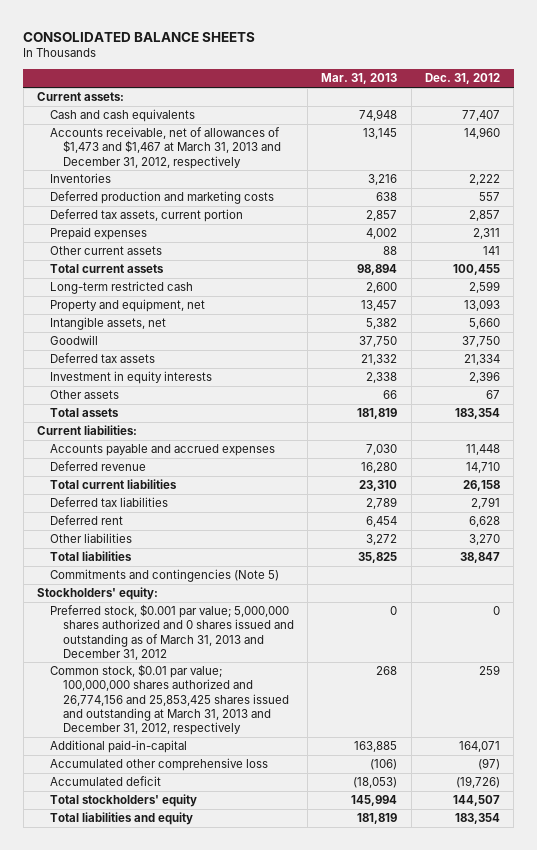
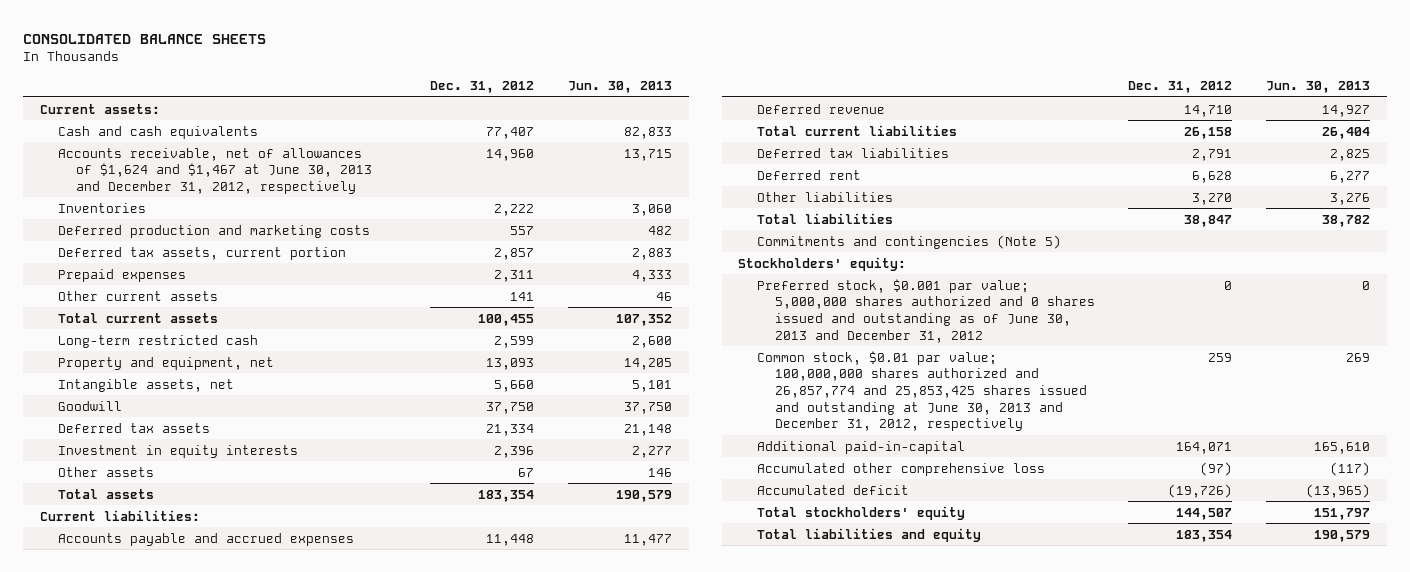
- | Mar. 31, 2013 | Dec. 31, 2012
+ | Dec. 31, 2012 | Jun. 30, 2013
- Accounts receivable, net of allowances of $1,473 and $1,467 at March 31, 2013 and December 31, 2012, respectively | 13,145 | 14,960
+ Accounts receivable, net of allowances of $1,624 and $1,467 at June 30, 2013 and December 31, 2012, respectively | 14,960 | 13,715
- Preferred stock, $0.001 par value; 5,000,000 shares authorized and 0 shares issued and outstanding as of March 31, 2013 and December 31, 2012 | 0 | 0
- Common stock, $0.01 par value; 100,000,000 shares authorized and 26,774,156 and 25,853,425 shares issued and outstanding at March 31, 2013 and December 31, 2012, respectively | 268 | 259
+ Preferred stock, $0.001 par value; 5,000,000 shares authorized and 0 shares issued and outstanding as of June 30, 2013 and December 31, 2012 | 0 | 0
+ Common stock, $0.01 par value; 100,000,000 shares authorized and 26,857,774 and 25,853,425 shares issued and outstanding at June 30, 2013 and December 31, 2012, respectively | 259 | 269

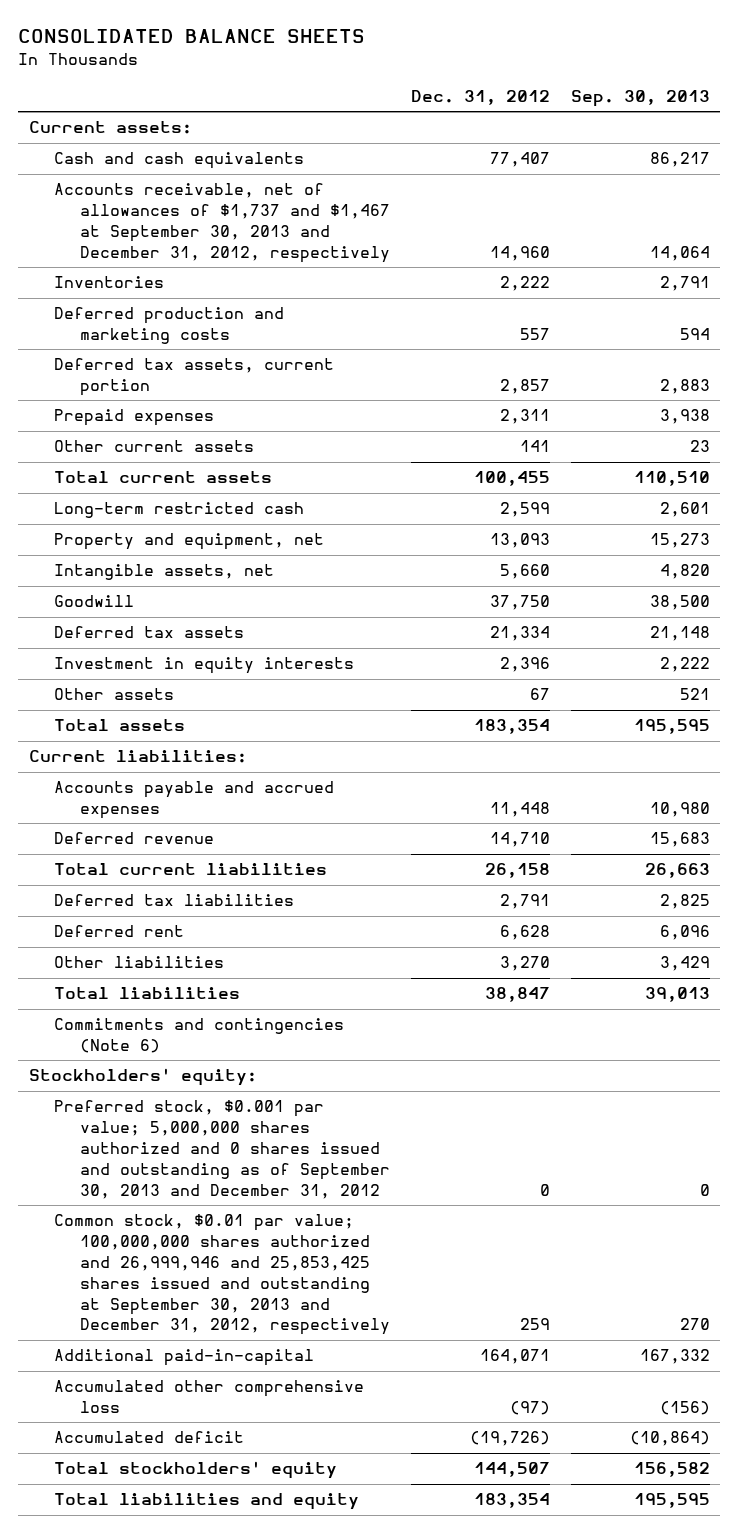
- | Dec. 31, 2012 | Jun. 30, 2013
+ | Dec. 31, 2012 | Sep. 30, 2013
- Accounts receivable, net of allowances of $1,624 and $1,467 at June 30, 2013 and December 31, 2012, respectively | 14,960 | 13,715
+ Accounts receivable, net of allowances of $1,737 and $1,467 at September 30, 2013 and December 31, 2012, respectively | 14,960 | 14,064
- Commitments and contingencies (Note 5)
+ Commitments and contingencies (Note 6)
- Preferred stock, $0.001 par value; 5,000,000 shares authorized and 0 shares issued and outstanding as of June 30, 2013 and December 31, 2012 | 0 | 0
- Common stock, $0.01 par value; 100,000,000 shares authorized and 26,857,774 and 25,853,425 shares issued and outstanding at June 30, 2013 and December 31, 2012, respectively | 259 | 269
+ Preferred stock, $0.001 par value; 5,000,000 shares authorized and 0 shares issued and outstanding as of September 30, 2013 and December 31, 2012 | 0 | 0
+ Common stock, $0.01 par value; 100,000,000 shares authorized and 26,999,946 and 25,853,425 shares issued and outstanding at September 30, 2013 and December 31, 2012, respectively | 259 | 270

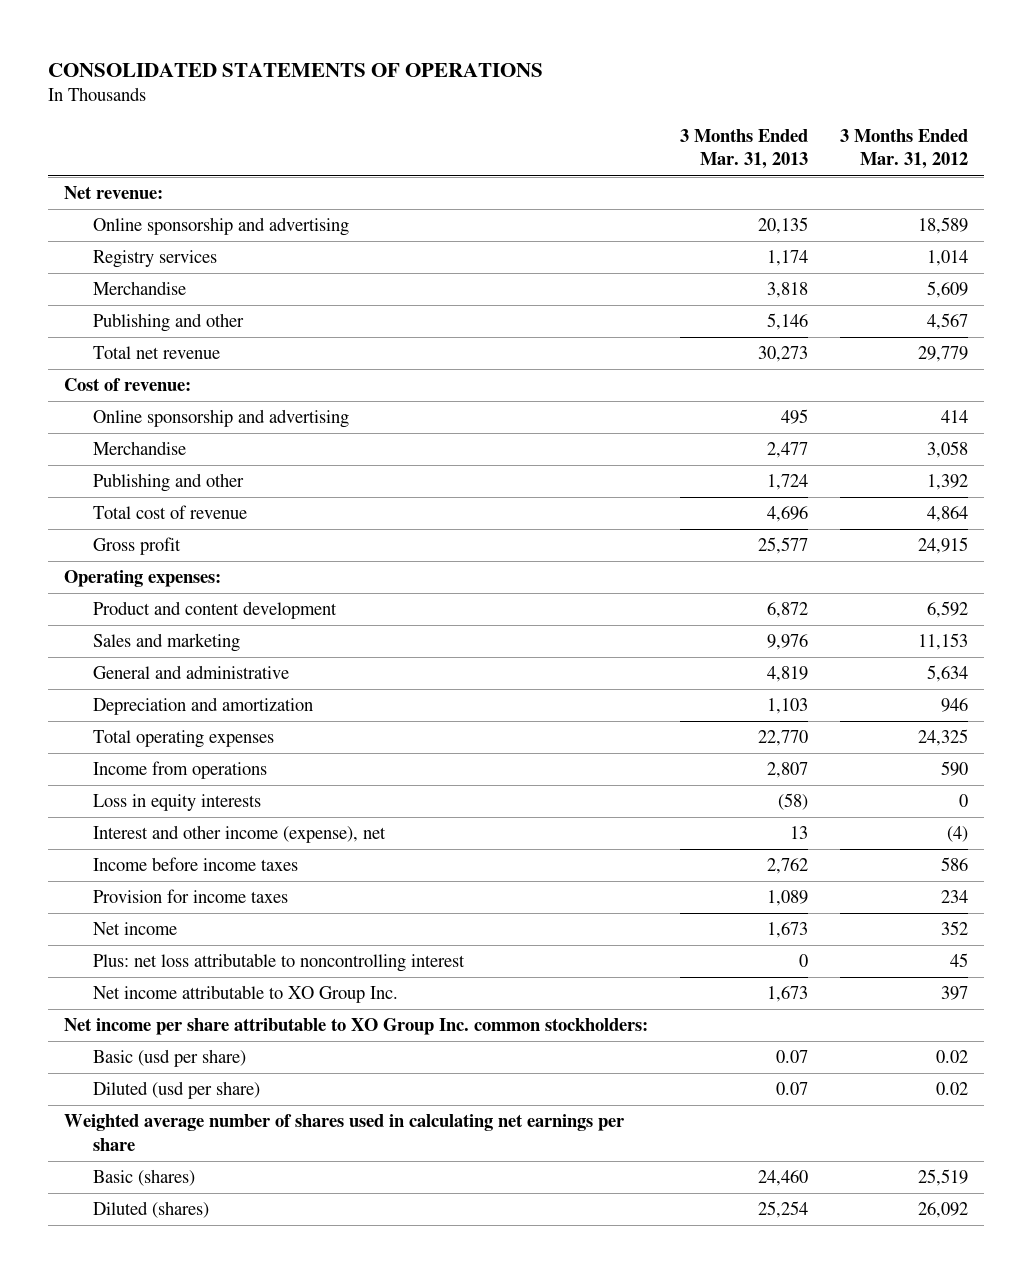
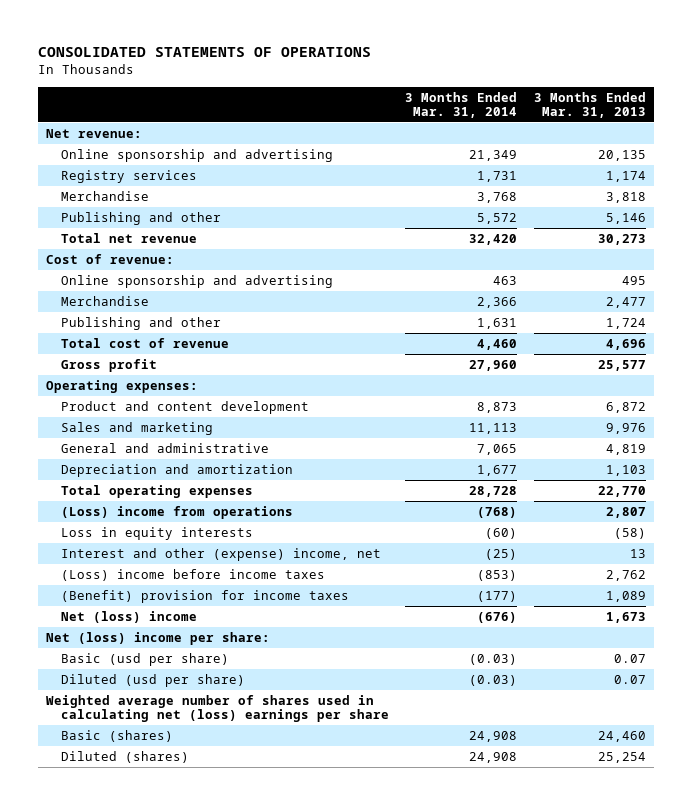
- | 3 Months Ended Mar. 31, 2013 | 3 Months Ended Mar. 31, 2012
+ | 3 Months Ended Mar. 31, 2014 | 3 Months Ended Mar. 31, 2013
- Income from operations | 2,807 | 590
+ (Loss) income from operations | (768) | 2,807
- Interest and other income (expense), net | 13 | (4)
- Income before income taxes | 2,762 | 586
- Provision for income taxes | 1,089 | 234
- Net income | 1,673 | 352
- Plus: net loss attributable to noncontrolling interest | 0 | 45
- Net income attributable to XO Group Inc. | 1,673 | 397
- Net income per share attributable to XO Group Inc. common stockholders:
+ Interest and other (expense) income, net | (25) | 13
+ (Loss) income before income taxes | (853) | 2,762
+ (Benefit) provision for income taxes | (177) | 1,089
+ Net (loss) income | (676) | 1,673
+ Net (loss) income per share:
- Weighted average number of shares used in calculating net earnings per share
+ Weighted average number of shares used in calculating net (loss) earnings per share

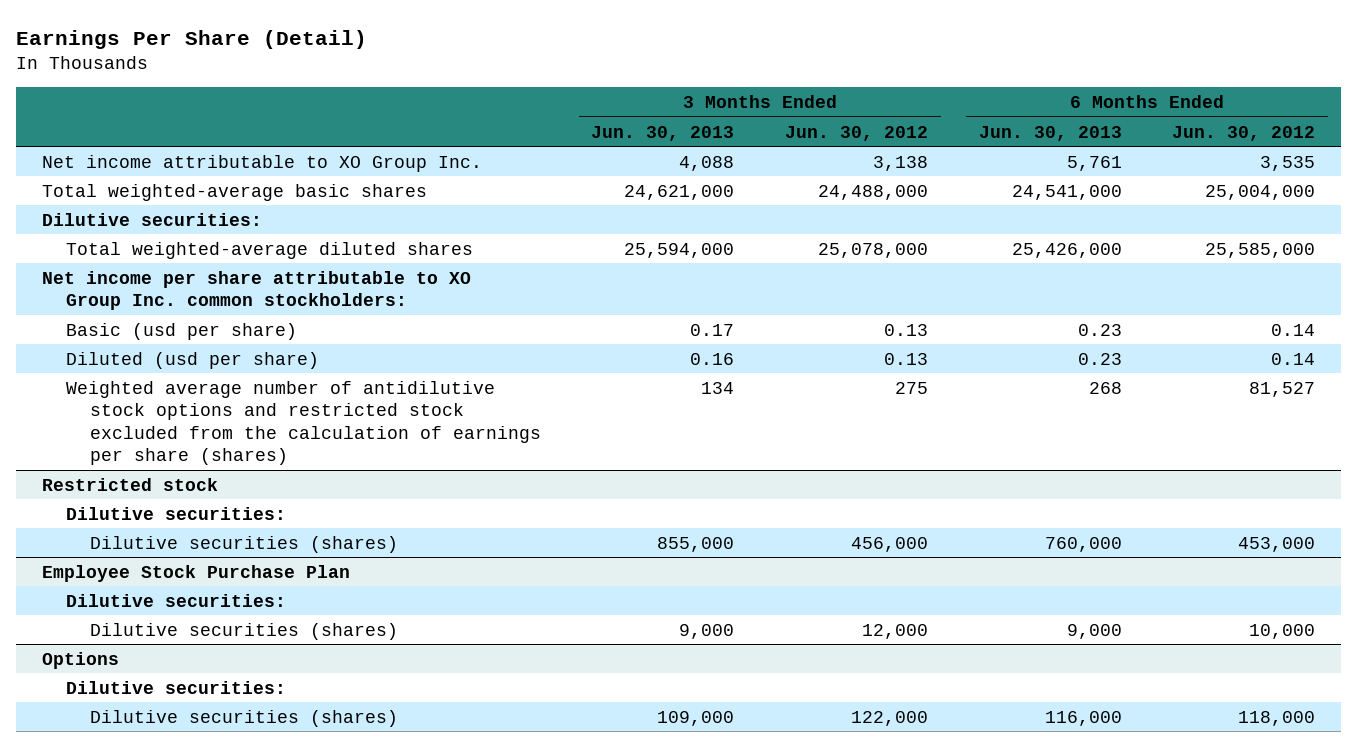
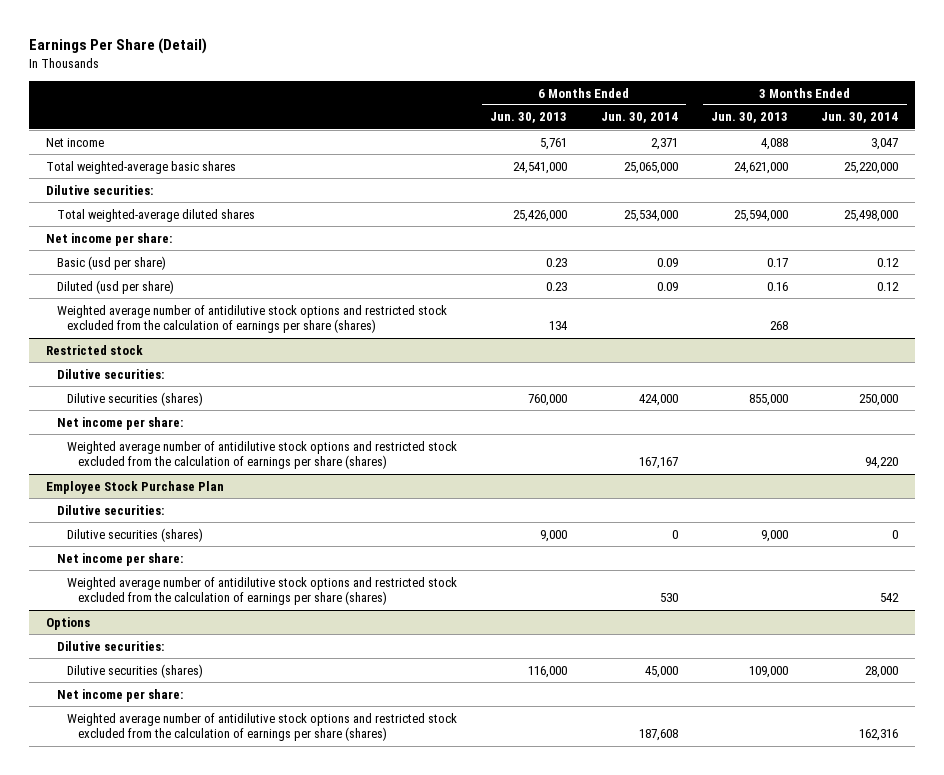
- | 3 Months Ended Jun. 30, 2013 | 3 Months Ended Jun. 30, 2012 | 6 Months Ended Jun. 30, 2013 | 6 Months Ended Jun. 30, 2012
+ | 6 Months Ended Jun. 30, 2013 | 6 Months Ended Jun. 30, 2014 | 3 Months Ended Jun. 30, 2013 | 3 Months Ended Jun. 30, 2014
- Net income attributable to XO Group Inc. | 4,088 | 3,138 | 5,761 | 3,535
+ Net income | 5,761 | 2,371 | 4,088 | 3,047
- Net income per share attributable to XO Group Inc. common stockholders:
+ Net income per share:
- Weighted average number of antidilutive stock options and restricted stock excluded from the calculation of earnings per share (shares) | 134 | 275 | 268 | 81,527
+ Weighted average number of antidilutive stock options and restricted stock excluded from the calculation of earnings per share (shares) | 134 | | 268 |
@ Restricted stock
+ Net income per share:
+ Weighted average number of antidilutive stock options and restricted stock excluded from the calculation of earnings per share (shares) | | 167,167 | | 94,220
@ Employee Stock Purchase Plan
+ Net income per share:
+ Weighted average number of antidilutive stock options and restricted stock excluded from the calculation of earnings per share (shares) | | 530 | | 542
@ Options
+ Net income per share:
+ Weighted average number of antidilutive stock options and restricted stock excluded from the calculation of earnings per share (shares) | | 187,608 | | 162,316

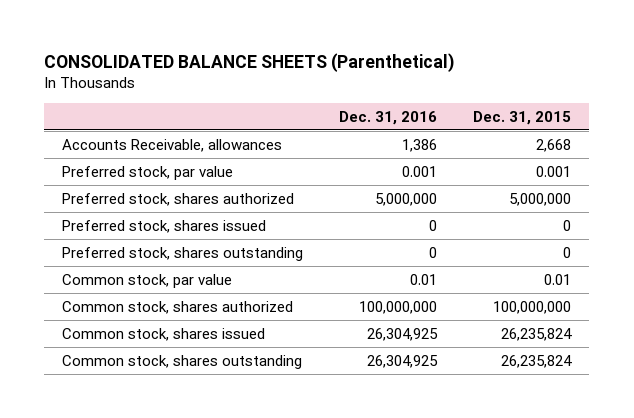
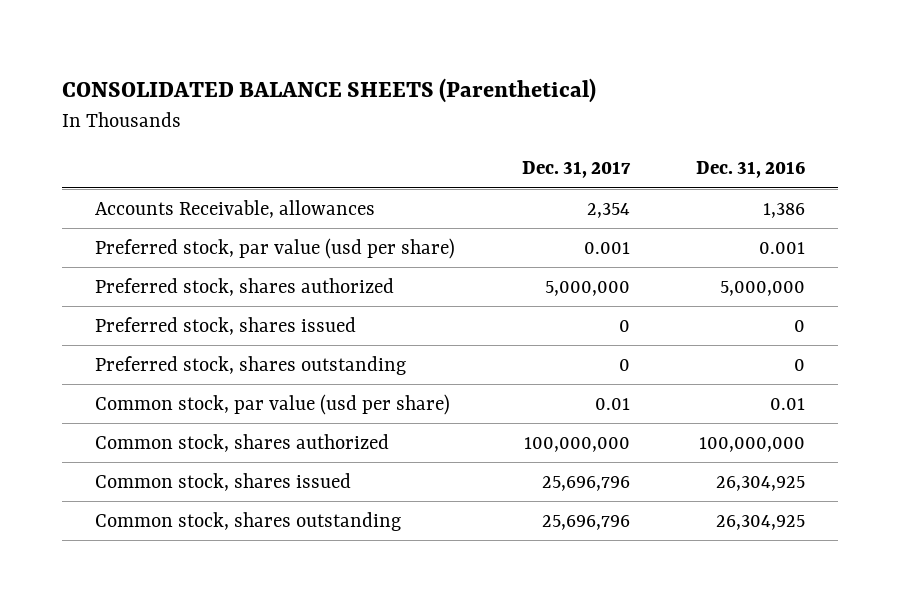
- | Dec. 31, 2016 | Dec. 31, 2015
+ | Dec. 31, 2017 | Dec. 31, 2016
- Preferred stock, par value | 0.001 | 0.001
+ Preferred stock, par value (usd per share) | 0.001 | 0.001
- Common stock, par value | 0.01 | 0.01
+ Common stock, par value (usd per share) | 0.01 | 0.01

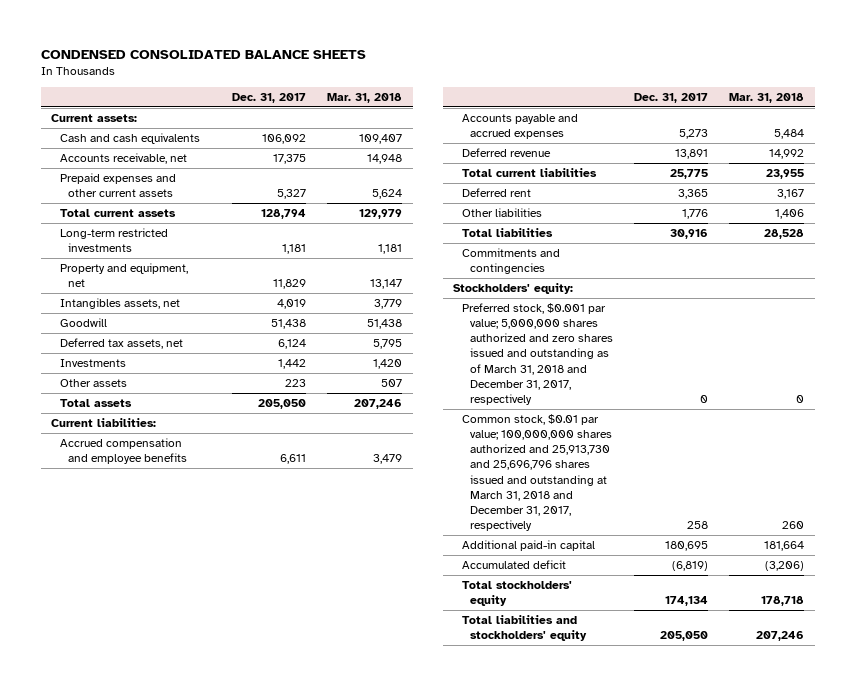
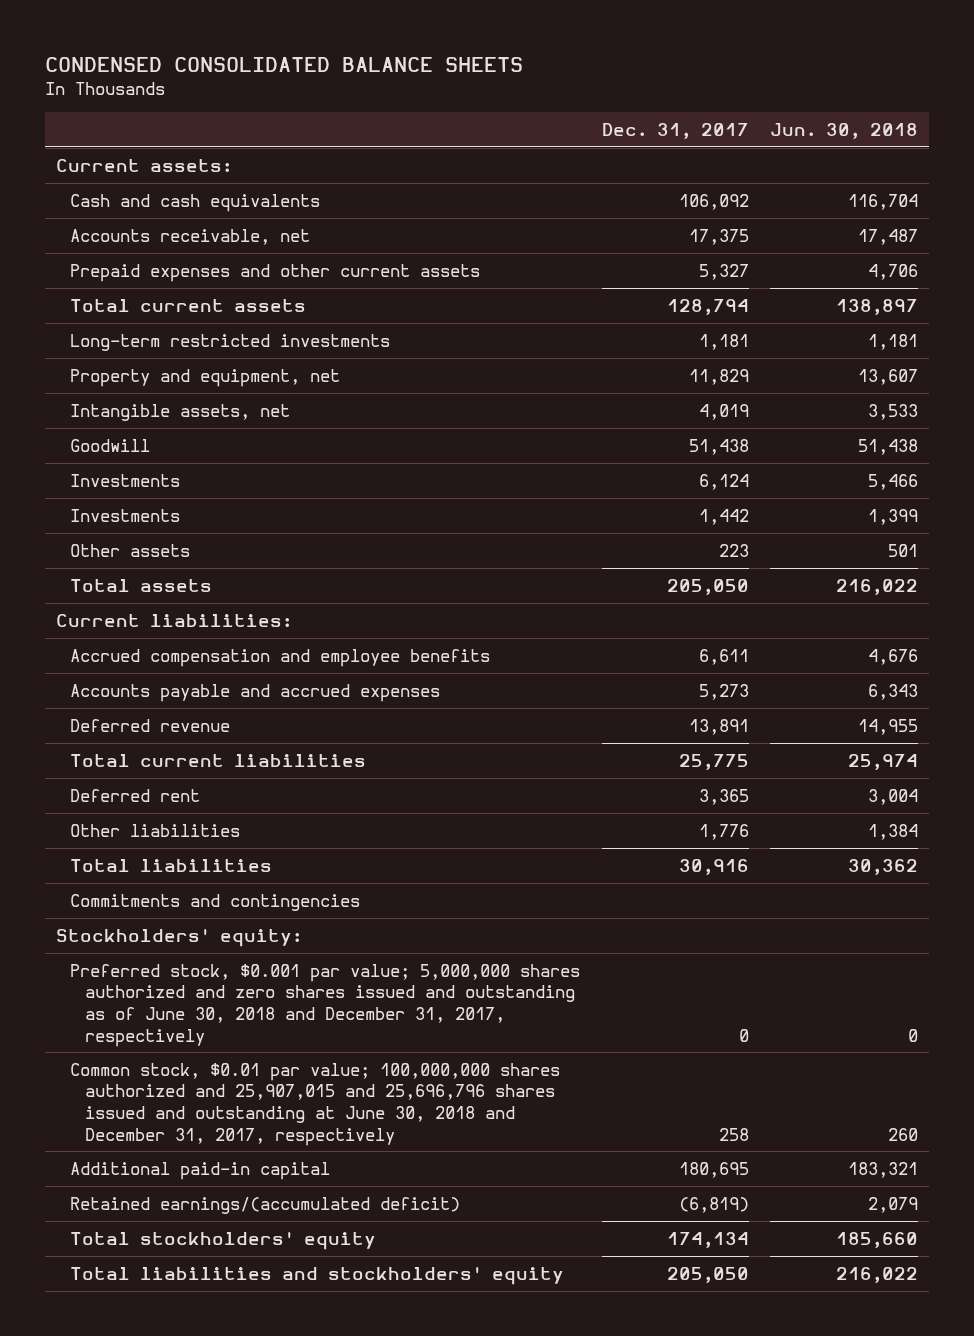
- | Dec. 31, 2017 | Mar. 31, 2018
+ | Dec. 31, 2017 | Jun. 30, 2018
- Intangibles assets, net | 4,019 | 3,779
+ Intangible assets, net | 4,019 | 3,533
- Deferred tax assets, net | 6,124 | 5,795
+ Investments | 6,124 | 5,466
- Preferred stock, $0.001 par value; 5,000,000 shares authorized and zero shares issued and outstanding as of March 31, 2018 and December 31, 2017, respectively | 0 | 0
- Common stock, $0.01 par value; 100,000,000 shares authorized and 25,913,730 and 25,696,796 shares issued and outstanding at March 31, 2018 and December 31, 2017, respectively | 258 | 260
+ Preferred stock, $0.001 par value; 5,000,000 shares authorized and zero shares issued and outstanding as of June 30, 2018 and December 31, 2017, respectively | 0 | 0
+ Common stock, $0.01 par value; 100,000,000 shares authorized and 25,907,015 and 25,696,796 shares issued and outstanding at June 30, 2018 and December 31, 2017, respectively | 258 | 260
- Accumulated deficit | (6,819) | (3,206)
+ Retained earnings/(accumulated deficit) | (6,819) | 2,079

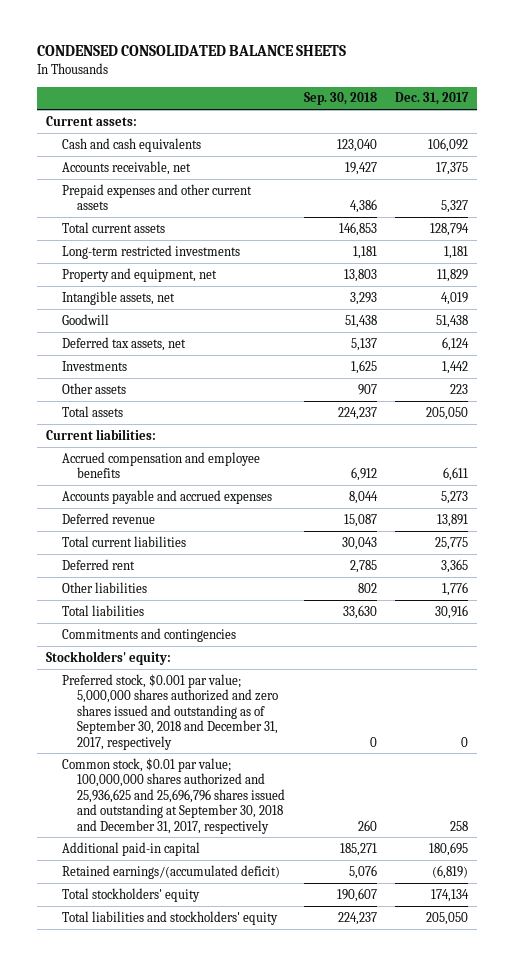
- | Dec. 31, 2017 | Jun. 30, 2018
+ | Sep. 30, 2018 | Dec. 31, 2017
- Investments | 6,124 | 5,466
+ Deferred tax assets, net | 5,137 | 6,124
- Preferred stock, $0.001 par value; 5,000,000 shares authorized and zero shares issued and outstanding as of June 30, 2018 and December 31, 2017, respectively | 0 | 0
- Common stock, $0.01 par value; 100,000,000 shares authorized and 25,907,015 and 25,696,796 shares issued and outstanding at June 30, 2018 and December 31, 2017, respectively | 258 | 260
+ Preferred stock, $0.001 par value; 5,000,000 shares authorized and zero shares issued and outstanding as of September 30, 2018 and December 31, 2017, respectively | 0 | 0
+ Common stock, $0.01 par value; 100,000,000 shares authorized and 25,936,625 and 25,696,796 shares issued and outstanding at September 30, 2018 and December 31, 2017, respectively | 260 | 258

